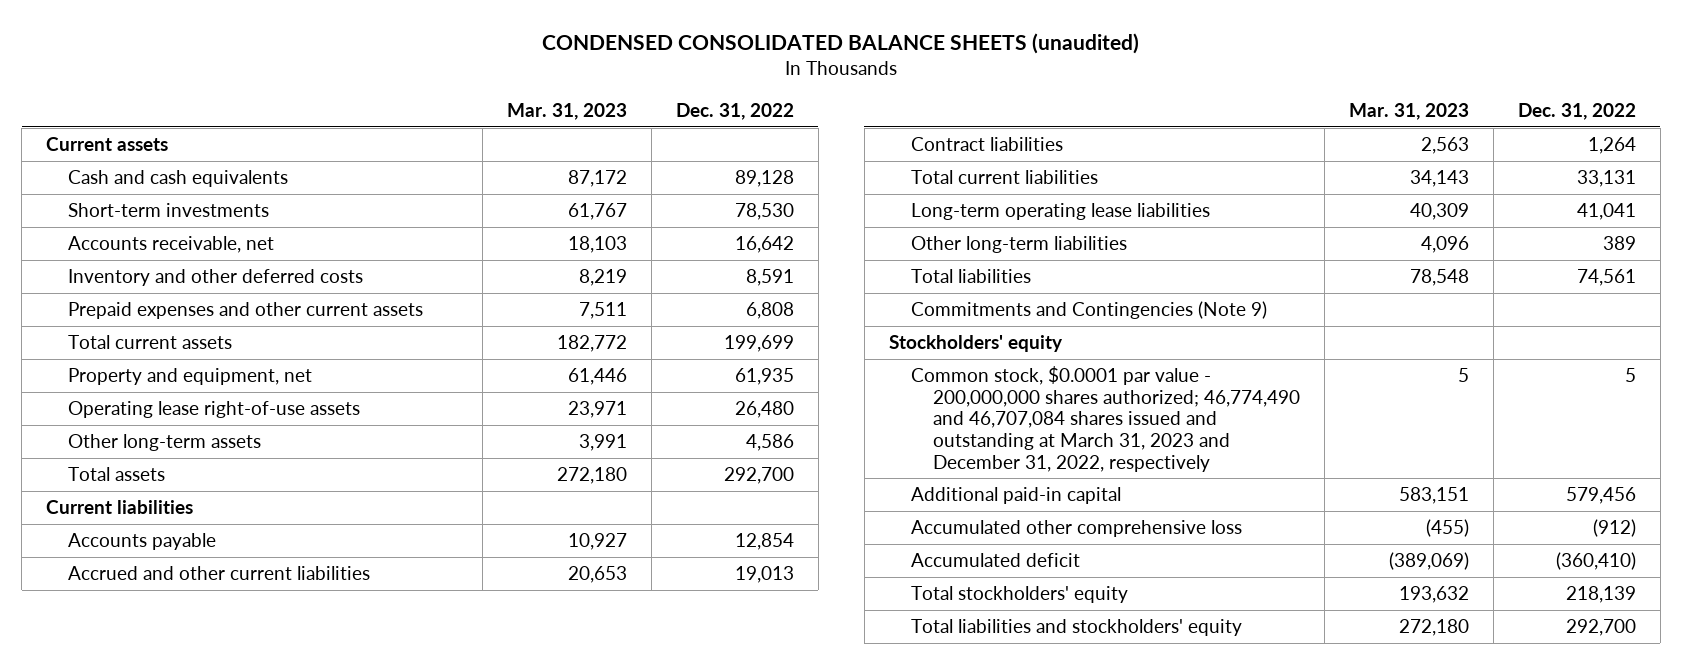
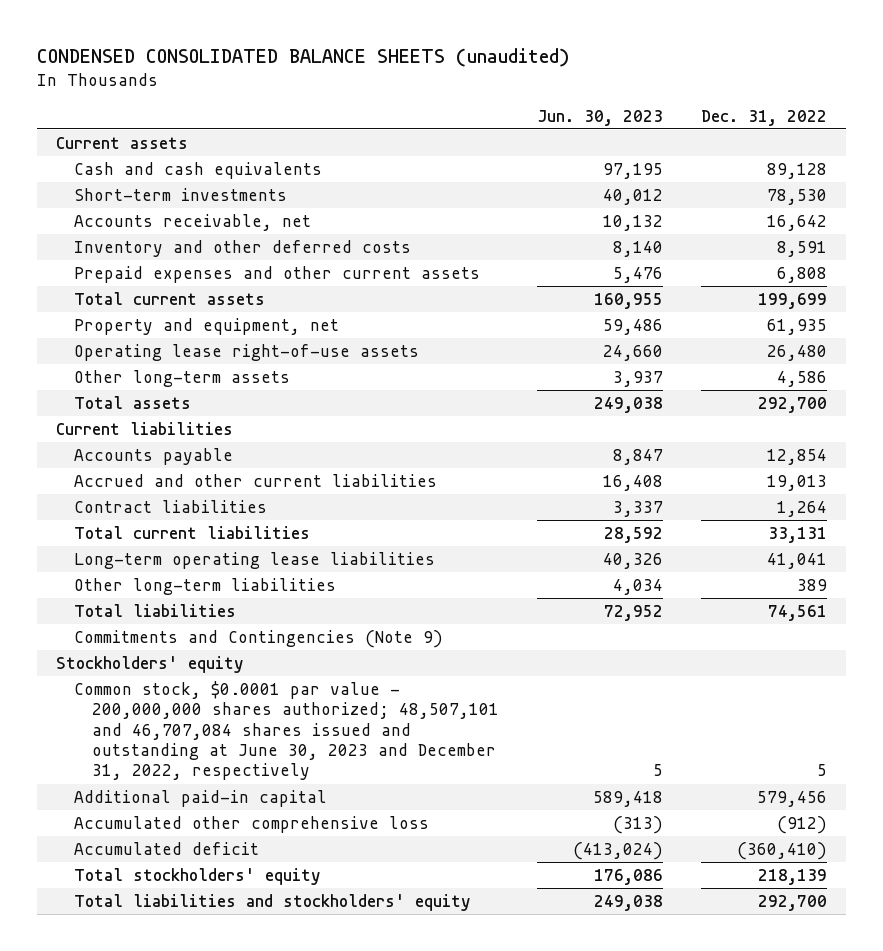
- | Mar. 31, 2023 | Dec. 31, 2022
+ | Jun. 30, 2023 | Dec. 31, 2022
- Common stock, $0.0001 par value - 200,000,000 shares authorized; 46,774,490 and 46,707,084 shares issued and outstanding at March 31, 2023 and December 31, 2022, respectively | 5 | 5
+ Common stock, $0.0001 par value - 200,000,000 shares authorized; 48,507,101 and 46,707,084 shares issued and outstanding at June 30, 2023 and December 31, 2022, respectively | 5 | 5

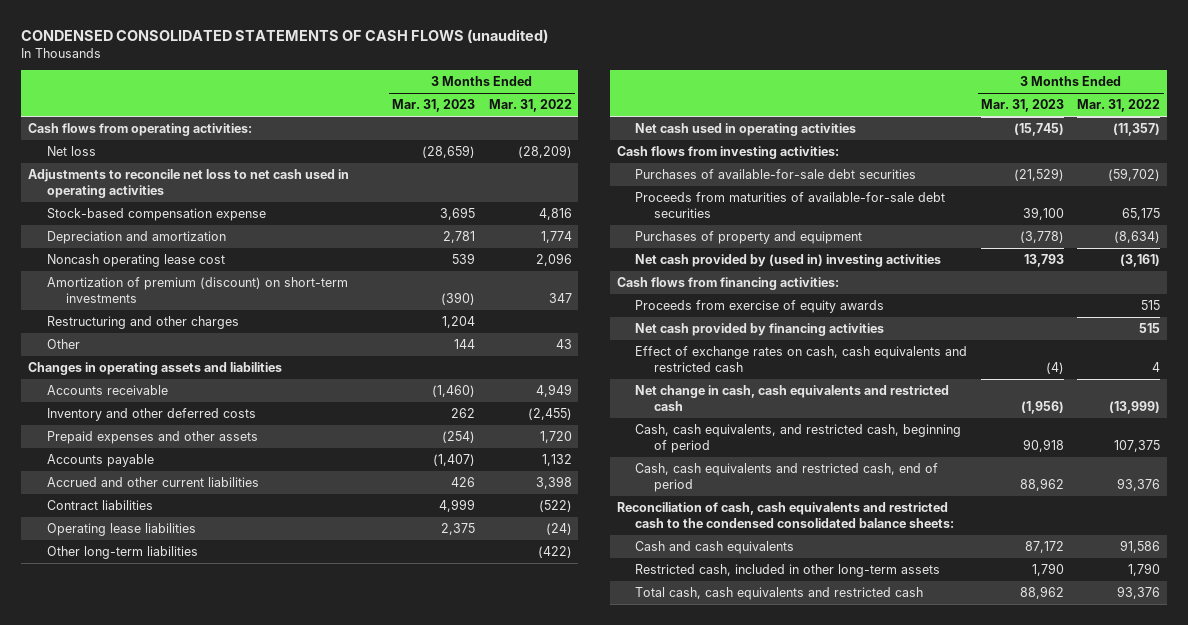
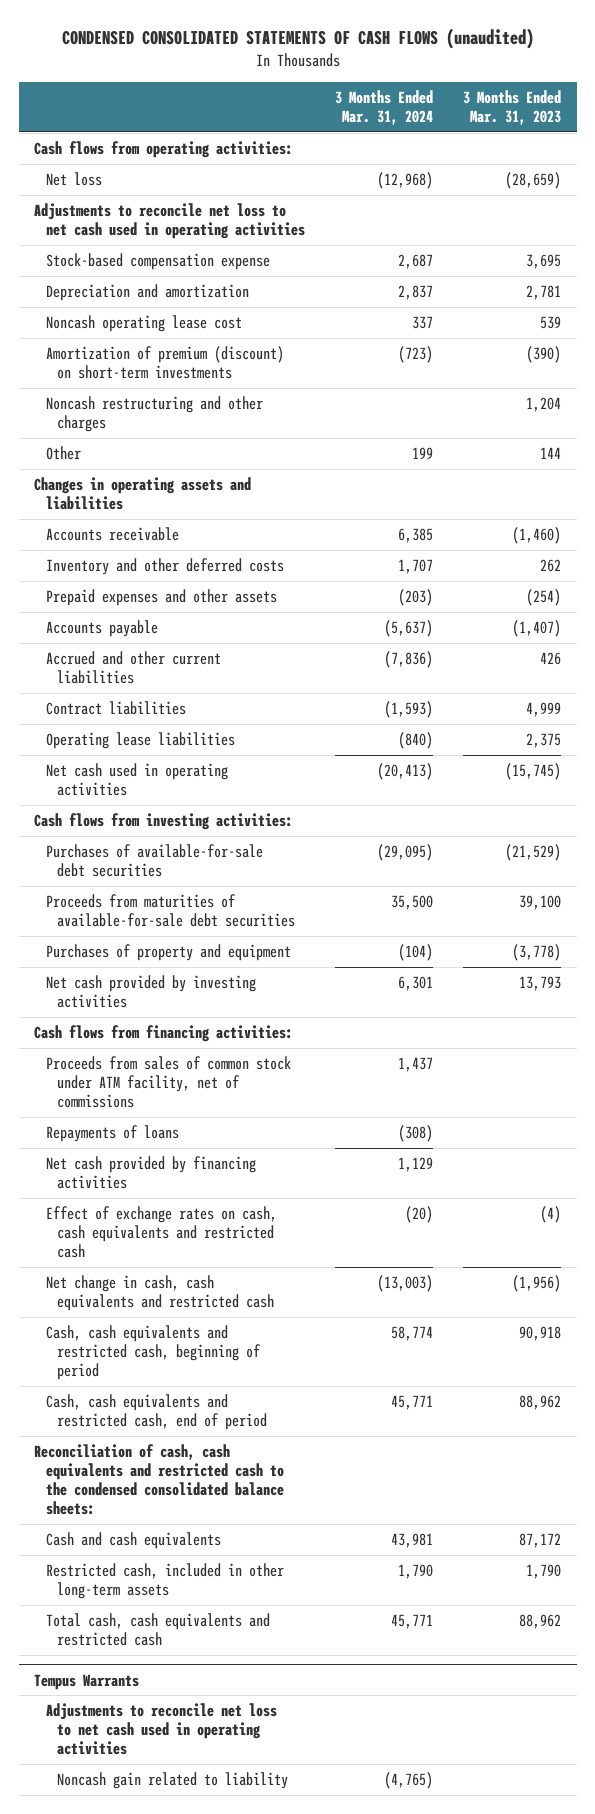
- | 3 Months Ended Mar. 31, 2023 | 3 Months Ended Mar. 31, 2022
+ | 3 Months Ended Mar. 31, 2024 | 3 Months Ended Mar. 31, 2023
- Restructuring and other charges | 1,204 |
+ Noncash restructuring and other charges | | 1,204
- Other long-term liabilities | | (422)
- Net cash provided by (used in) investing activities | 13,793 | (3,161)
+ Net cash provided by investing activities | 6,301 | 13,793
- Proceeds from exercise of equity awards | | 515
+ Proceeds from sales of common stock under ATM facility, net of commissions | 1,437 |
+ Repayments of loans | (308) |
- Cash, cash equivalents, and restricted cash, beginning of period | 90,918 | 107,375
+ Cash, cash equivalents and restricted cash, beginning of period | 58,774 | 90,918
+ Tempus Warrants
+ Adjustments to reconcile net loss to net cash used in operating activities
+ Noncash gain related to liability | (4,765) |

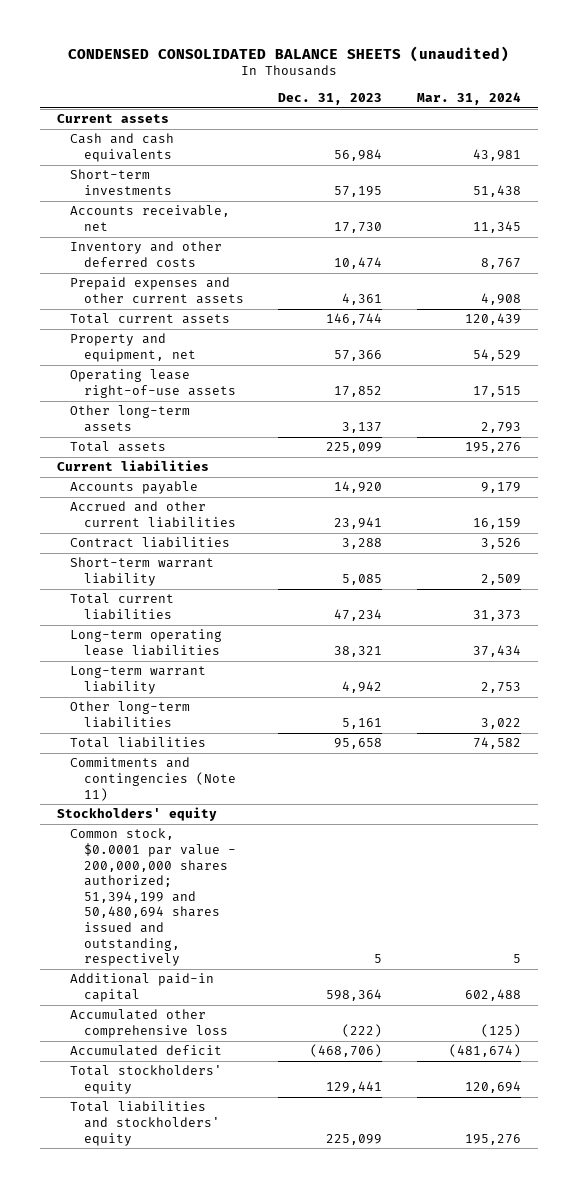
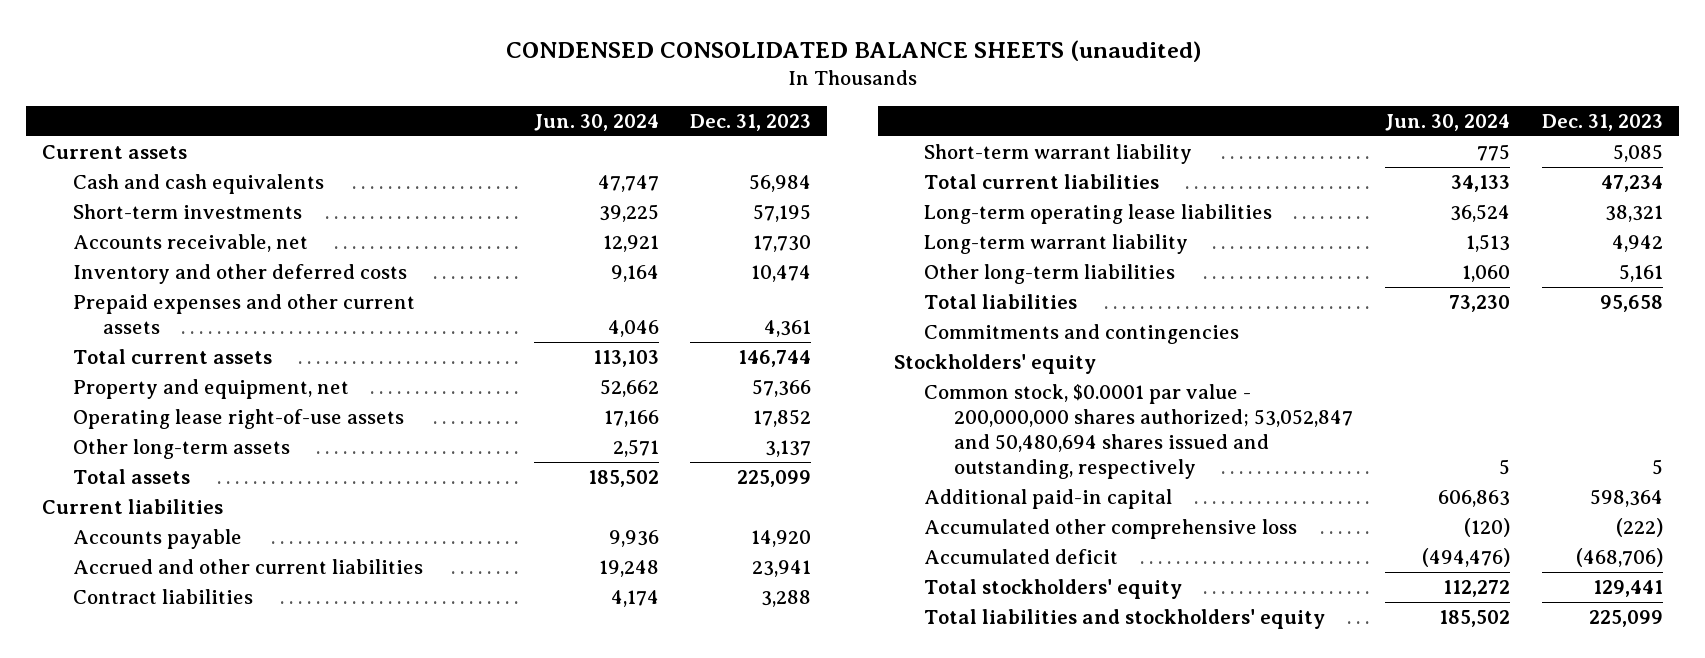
- | Dec. 31, 2023 | Mar. 31, 2024
+ | Jun. 30, 2024 | Dec. 31, 2023
- Commitments and contingencies (Note 11)
+ Commitments and contingencies
- Common stock, $0.0001 par value - 200,000,000 shares authorized; 51,394,199 and 50,480,694 shares issued and outstanding, respectively | 5 | 5
+ Common stock, $0.0001 par value - 200,000,000 shares authorized; 53,052,847 and 50,480,694 shares issued and outstanding, respectively | 5 | 5

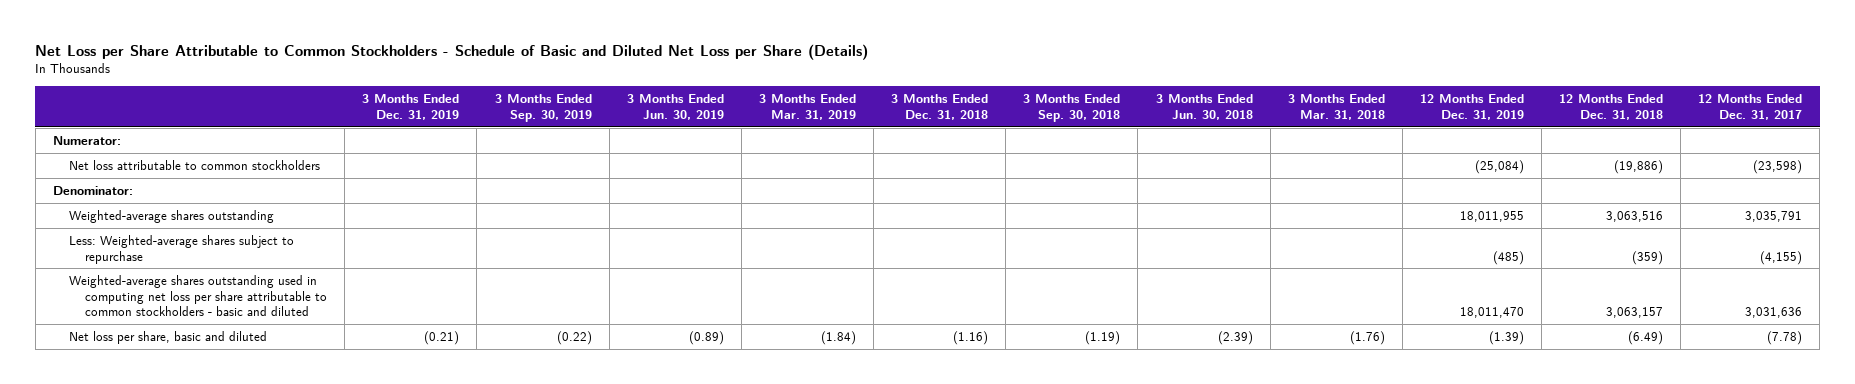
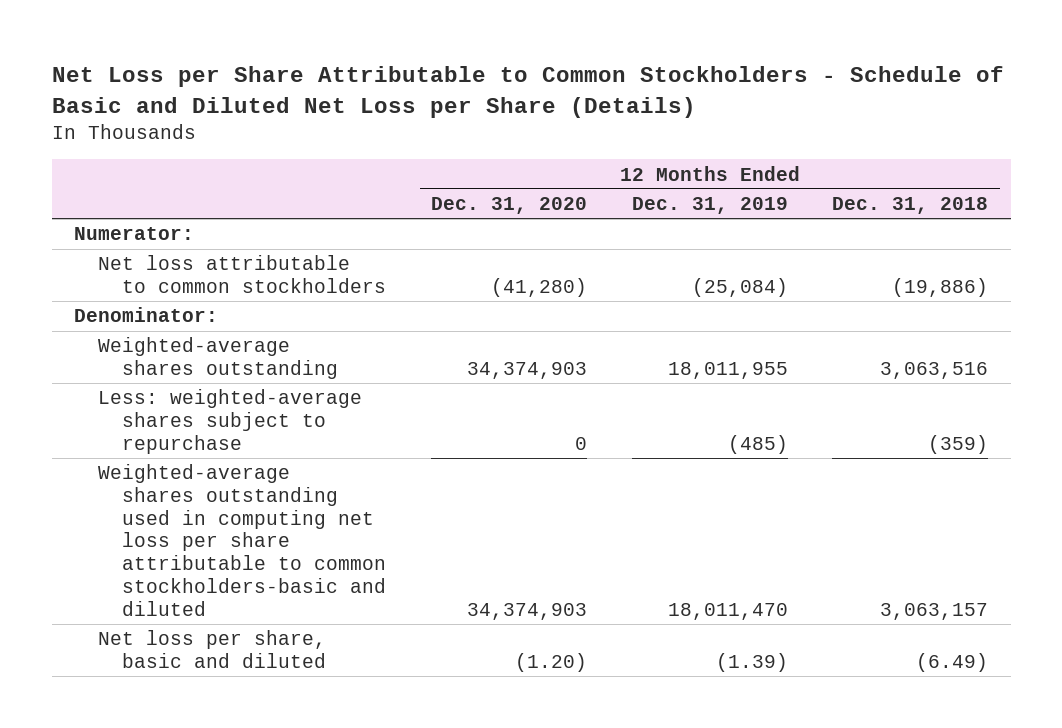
- | 3 Months Ended Dec. 31, 2019 | 3 Months Ended Sep. 30, 2019 | 3 Months Ended Jun. 30, 2019 | 3 Months Ended Mar. 31, 2019 | 3 Months Ended Dec. 31, 2018 | 3 Months Ended Sep. 30, 2018 | 3 Months Ended Jun. 30, 2018 | 3 Months Ended Mar. 31, 2018 | 12 Months Ended Dec. 31, 2019 | 12 Months Ended Dec. 31, 2018 | 12 Months Ended Dec. 31, 2017
+ | 12 Months Ended Dec. 31, 2020 | 12 Months Ended Dec. 31, 2019 | 12 Months Ended Dec. 31, 2018
- Less: Weighted-average shares subject to repurchase | | | | | | | | | (485) | (359) | (4,155)
- Weighted-average shares outstanding used in computing net loss per share attributable to common stockholders - basic and diluted | | | | | | | | | 18,011,470 | 3,063,157 | 3,031,636
+ Less: weighted-average shares subject to repurchase | 0 | (485) | (359)
+ Weighted-average shares outstanding used in computing net loss per share attributable to common stockholders-basic and diluted | 34,374,903 | 18,011,470 | 3,063,157

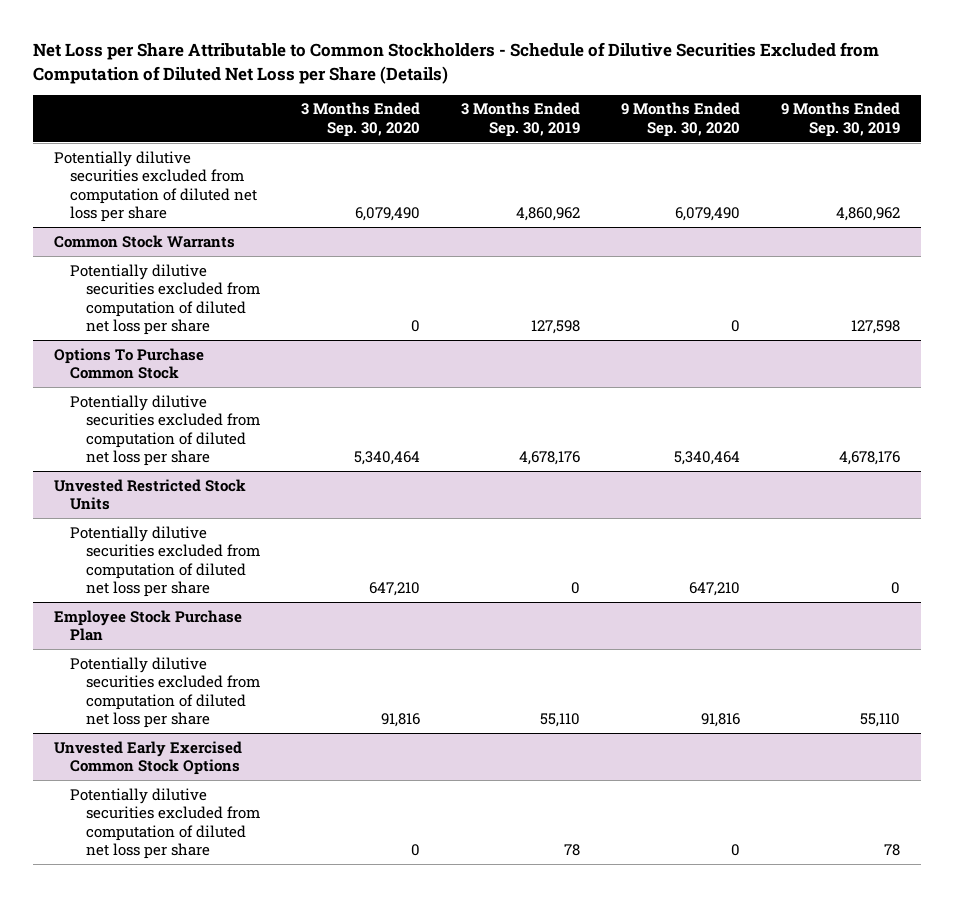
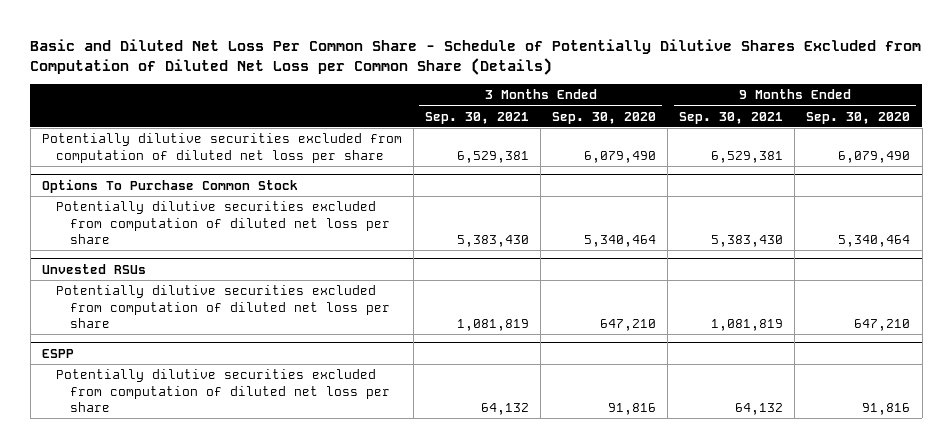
- Net Loss per Share Attributable to Common Stockholders - Schedule of Dilutive Securities Excluded from Computation of Diluted Net Loss per Share (Details)
+ Basic and Diluted Net Loss Per Common Share - Schedule of Potentially Dilutive Shares Excluded from Computation of Diluted Net Loss per Common Share (Details)
- | 3 Months Ended Sep. 30, 2020 | 3 Months Ended Sep. 30, 2019 | 9 Months Ended Sep. 30, 2020 | 9 Months Ended Sep. 30, 2019
+ | 3 Months Ended Sep. 30, 2021 | 3 Months Ended Sep. 30, 2020 | 9 Months Ended Sep. 30, 2021 | 9 Months Ended Sep. 30, 2020
- Common Stock Warrants
- Potentially dilutive securities excluded from computation of diluted net loss per share | 0 | 127,598 | 0 | 127,598
- Unvested Restricted Stock Units
+ Unvested RSUs
- Employee Stock Purchase Plan
+ ESPP
- Unvested Early Exercised Common Stock Options
- Potentially dilutive securities excluded from computation of diluted net loss per share | 0 | 78 | 0 | 78

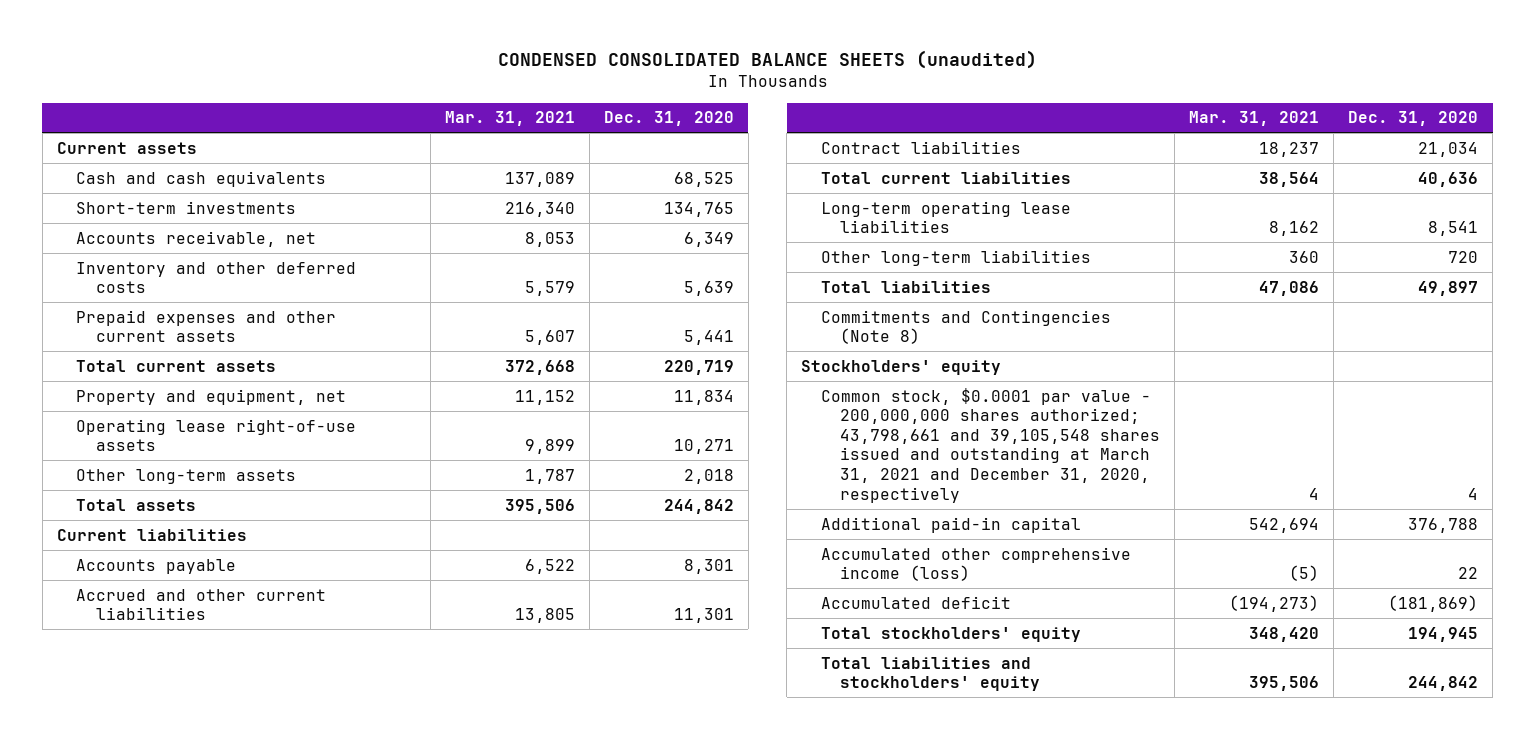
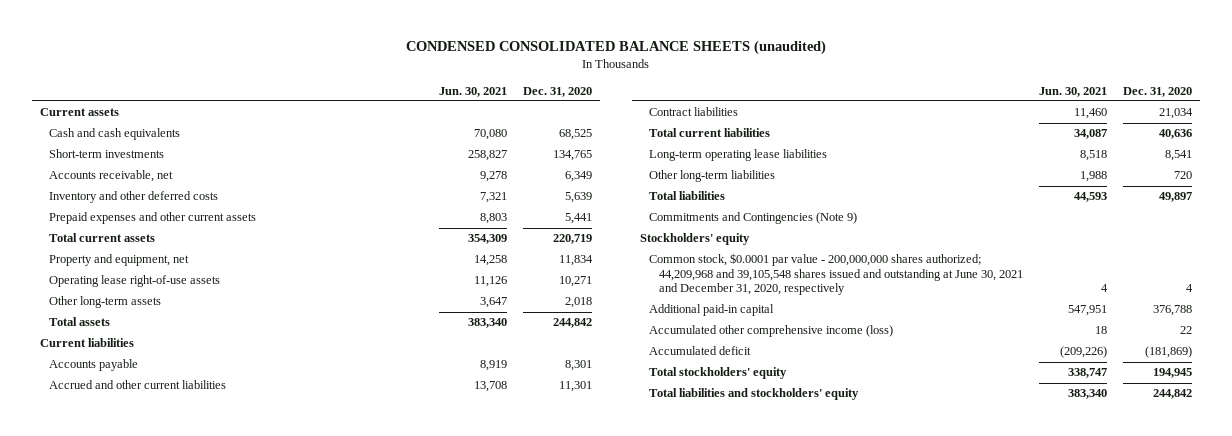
- | Mar. 31, 2021 | Dec. 31, 2020
+ | Jun. 30, 2021 | Dec. 31, 2020
- Commitments and Contingencies (Note 8)
+ Commitments and Contingencies (Note 9)
- Common stock, $0.0001 par value - 200,000,000 shares authorized; 43,798,661 and 39,105,548 shares issued and outstanding at March 31, 2021 and December 31, 2020, respectively | 4 | 4
+ Common stock, $0.0001 par value - 200,000,000 shares authorized; 44,209,968 and 39,105,548 shares issued and outstanding at June 30, 2021 and December 31, 2020, respectively | 4 | 4

